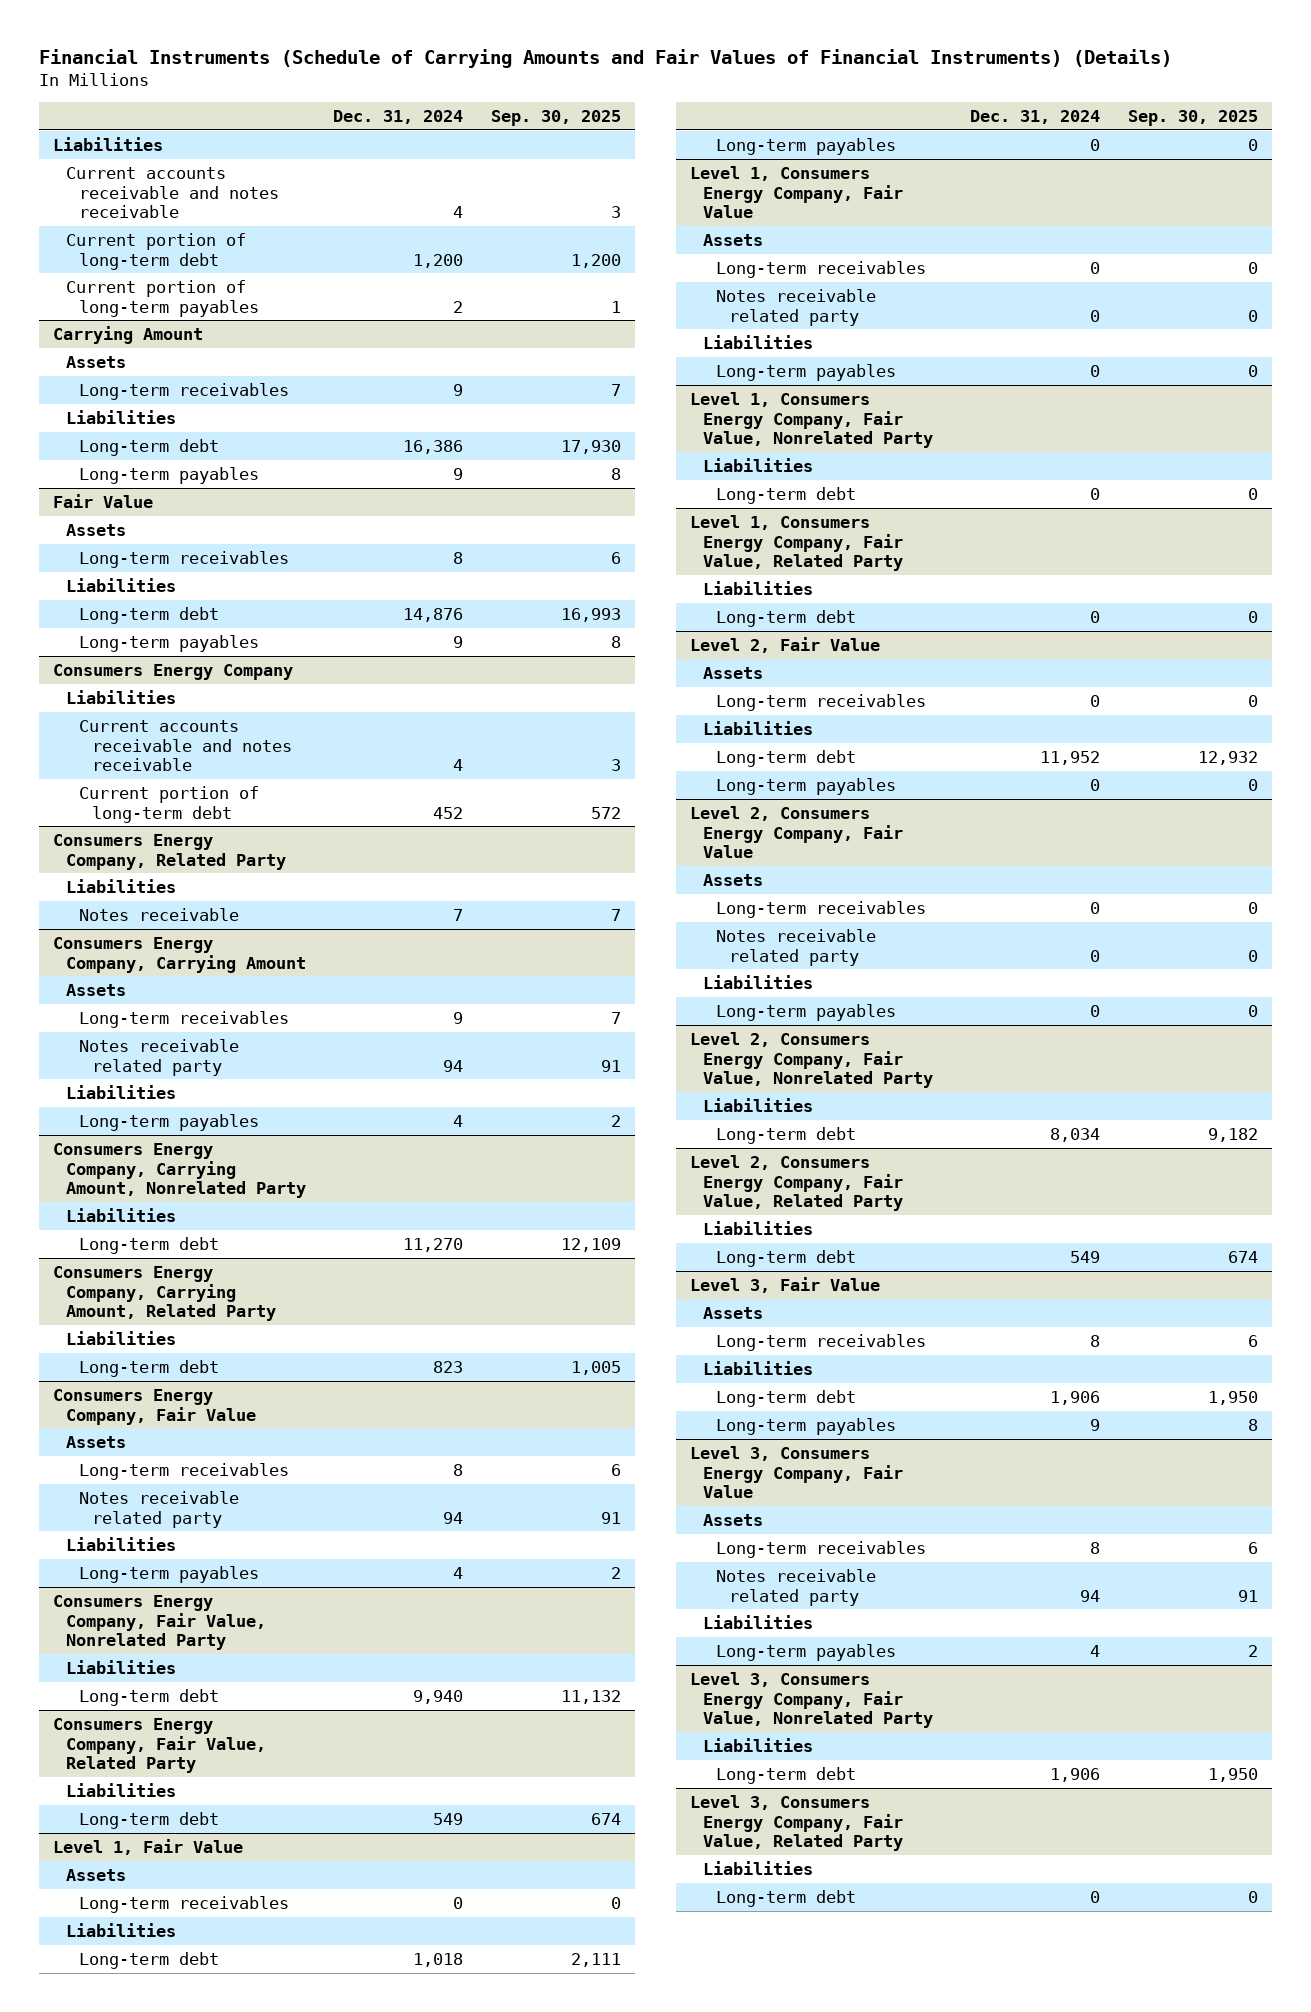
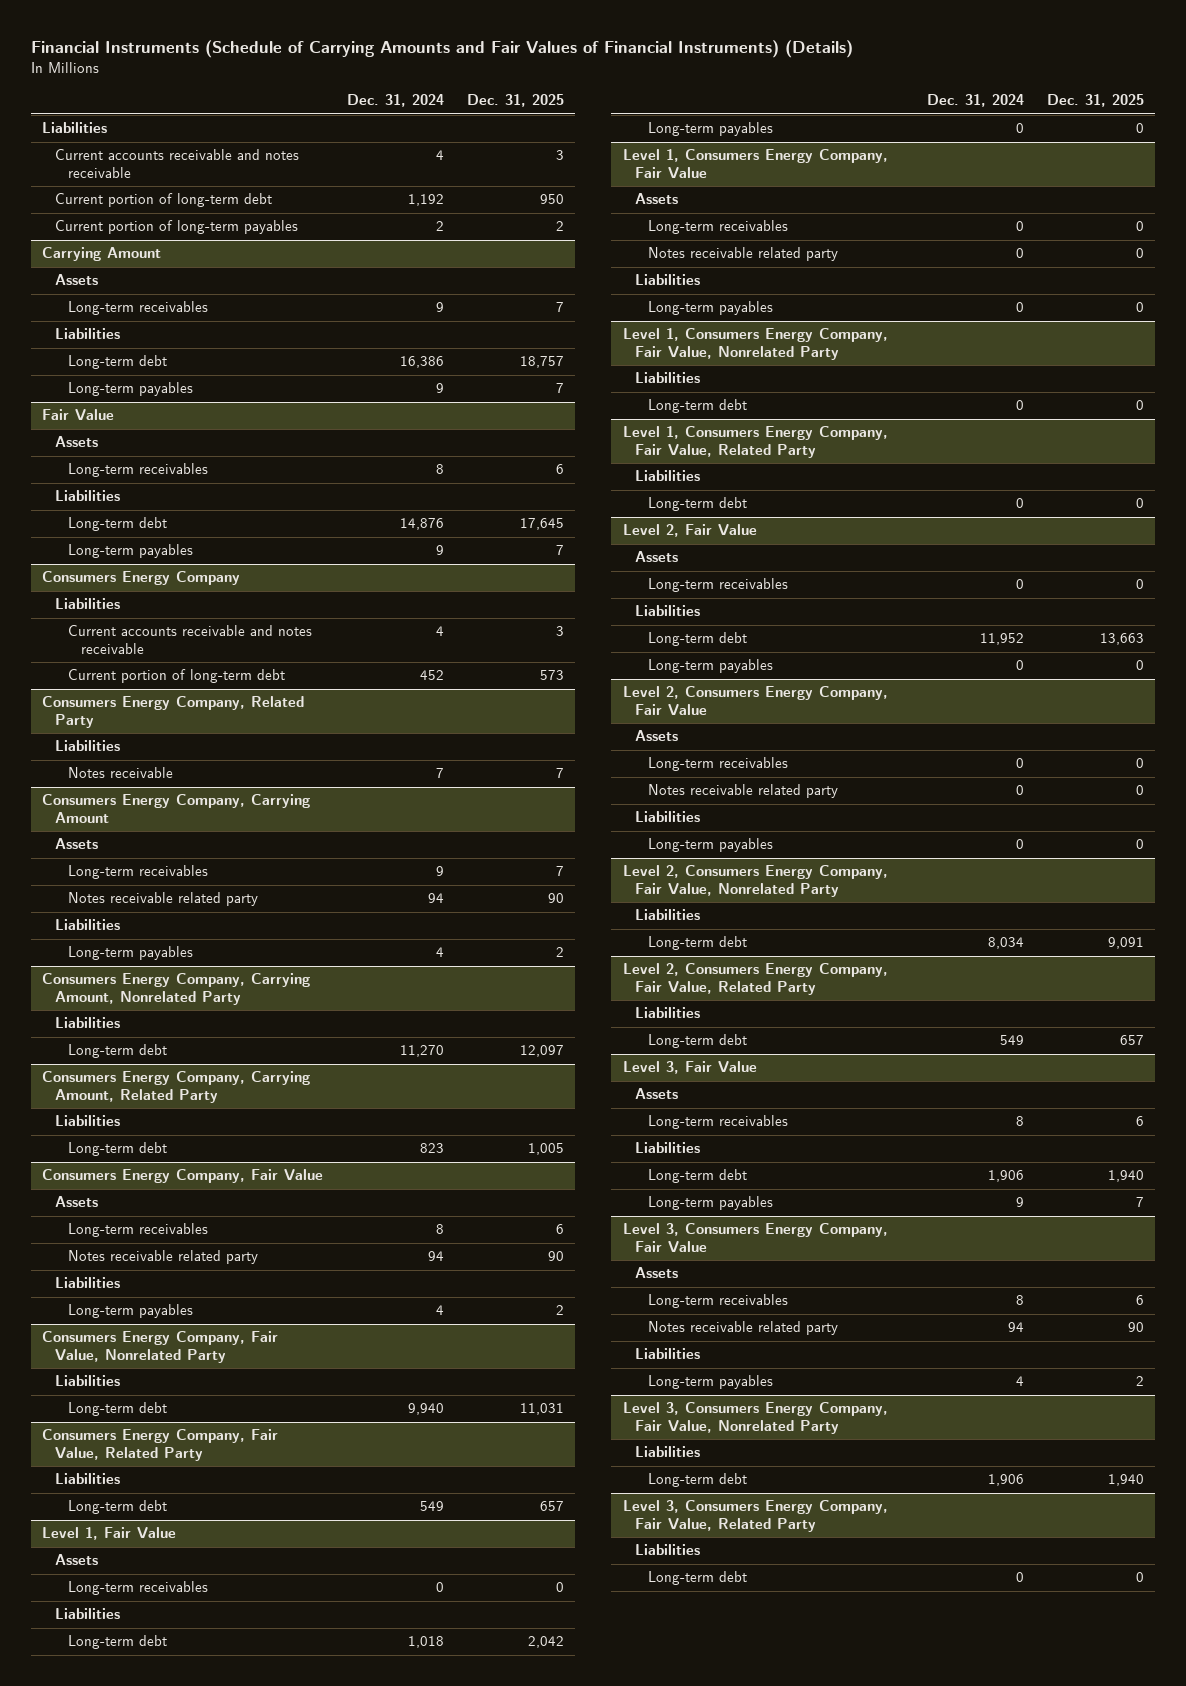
- | Dec. 31, 2024 | Sep. 30, 2025
+ | Dec. 31, 2024 | Dec. 31, 2025
- Current portion of long-term debt | 1,200 | 1,200
+ Current portion of long-term debt | 1,192 | 950

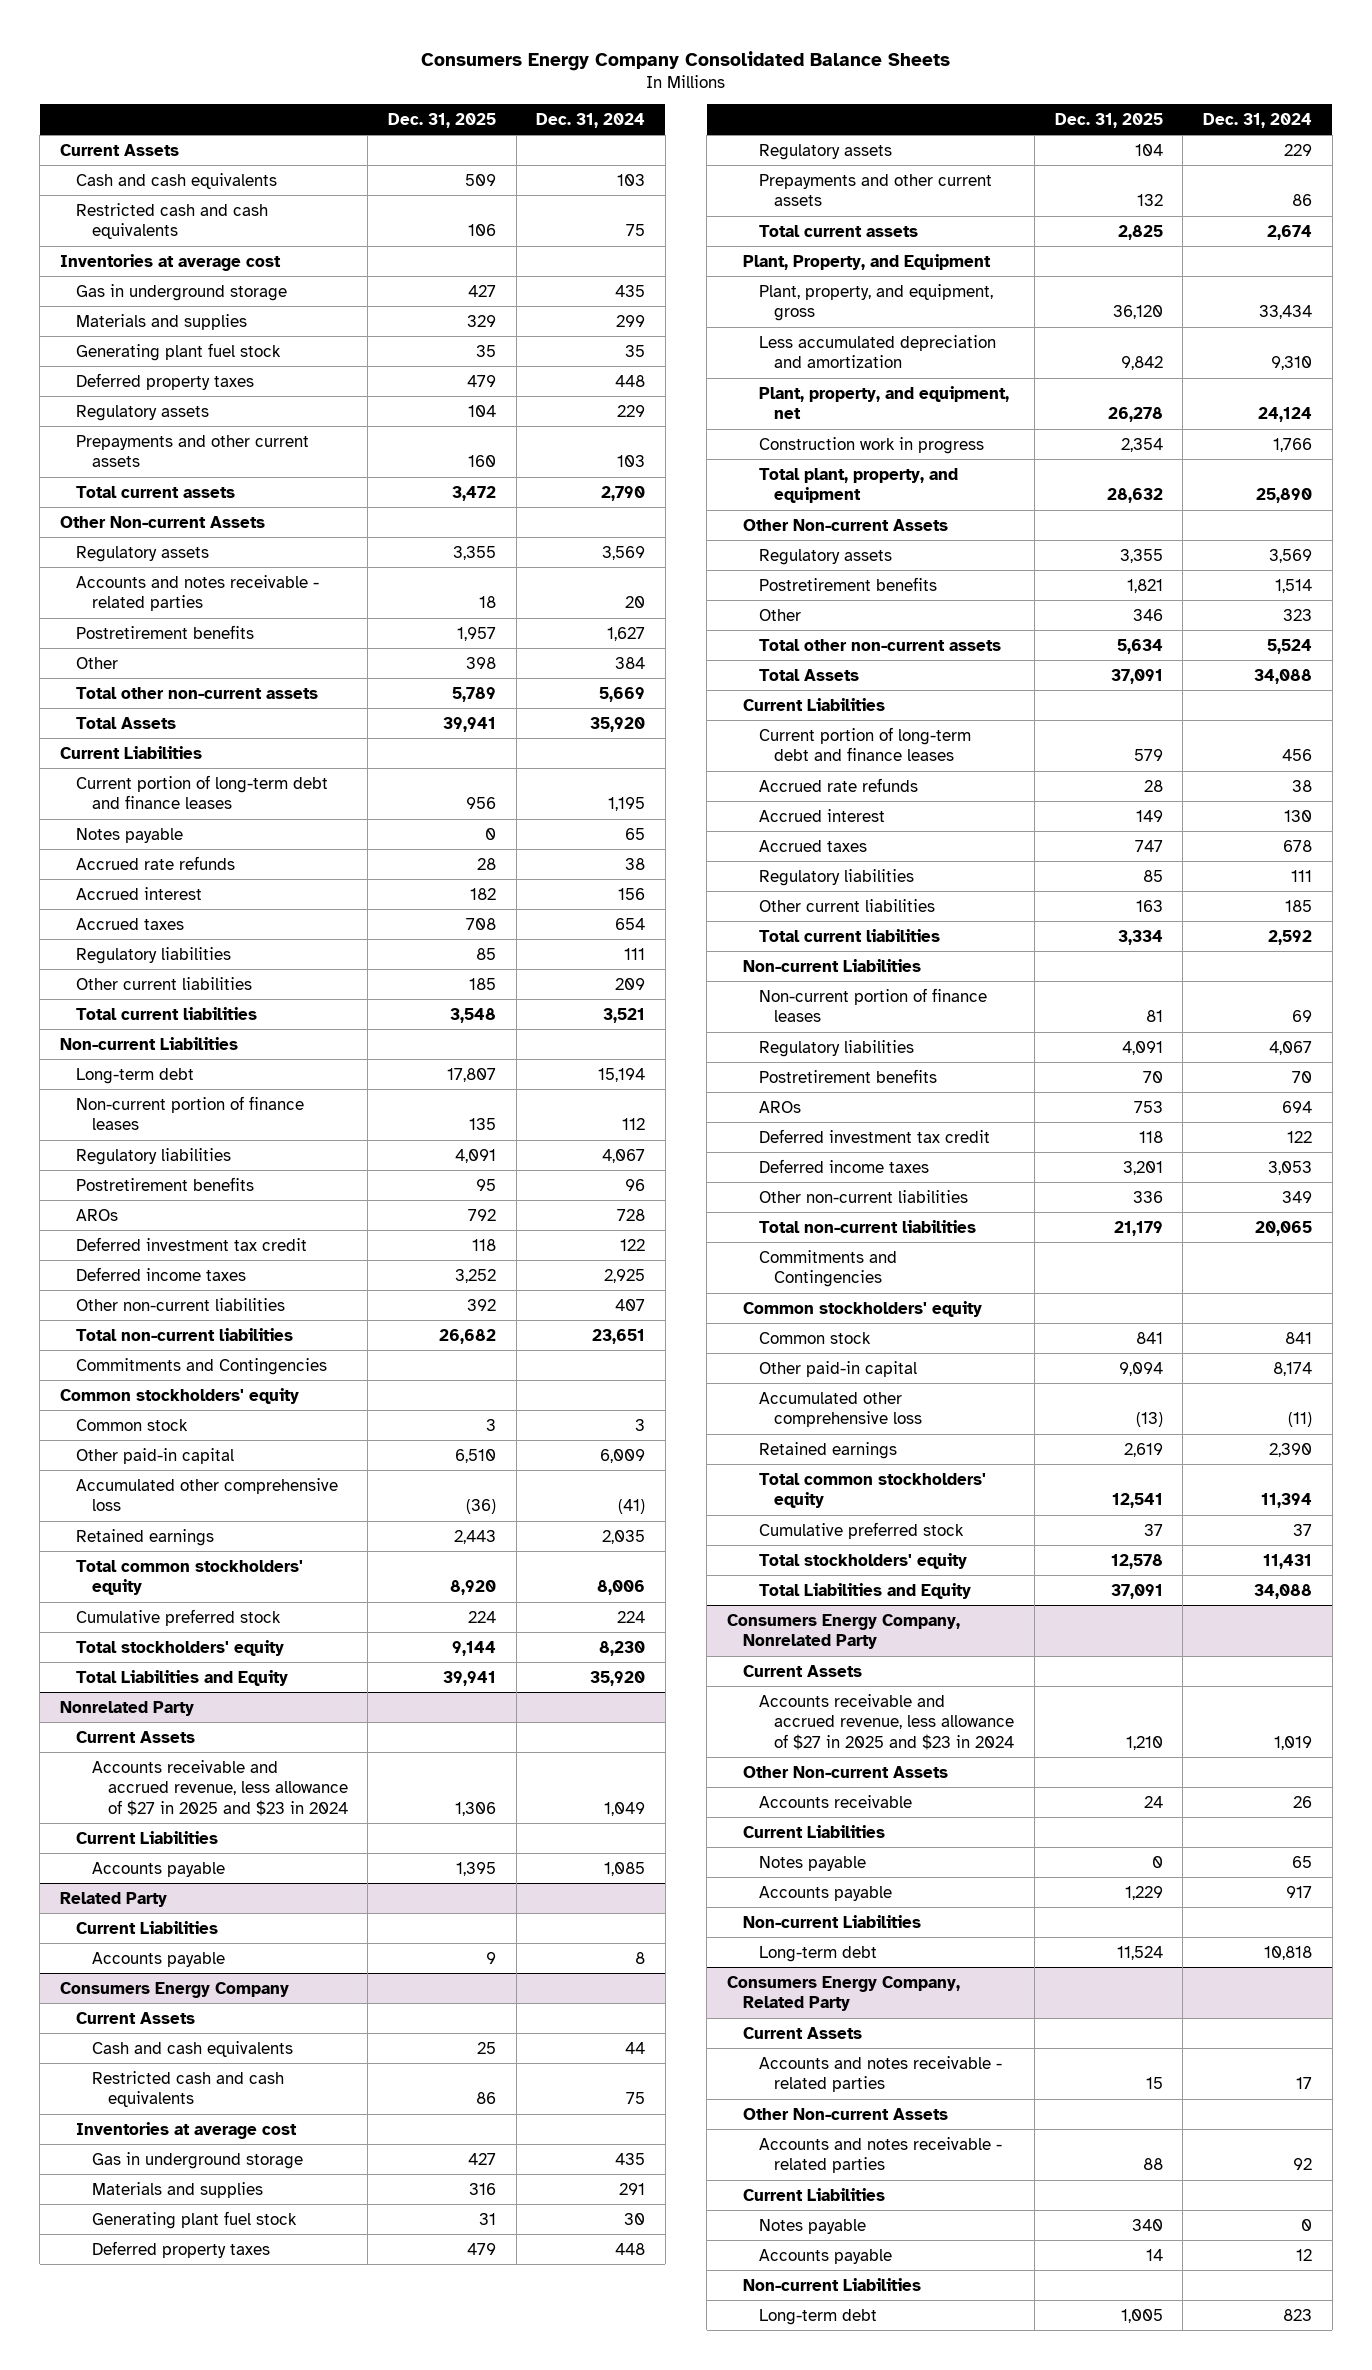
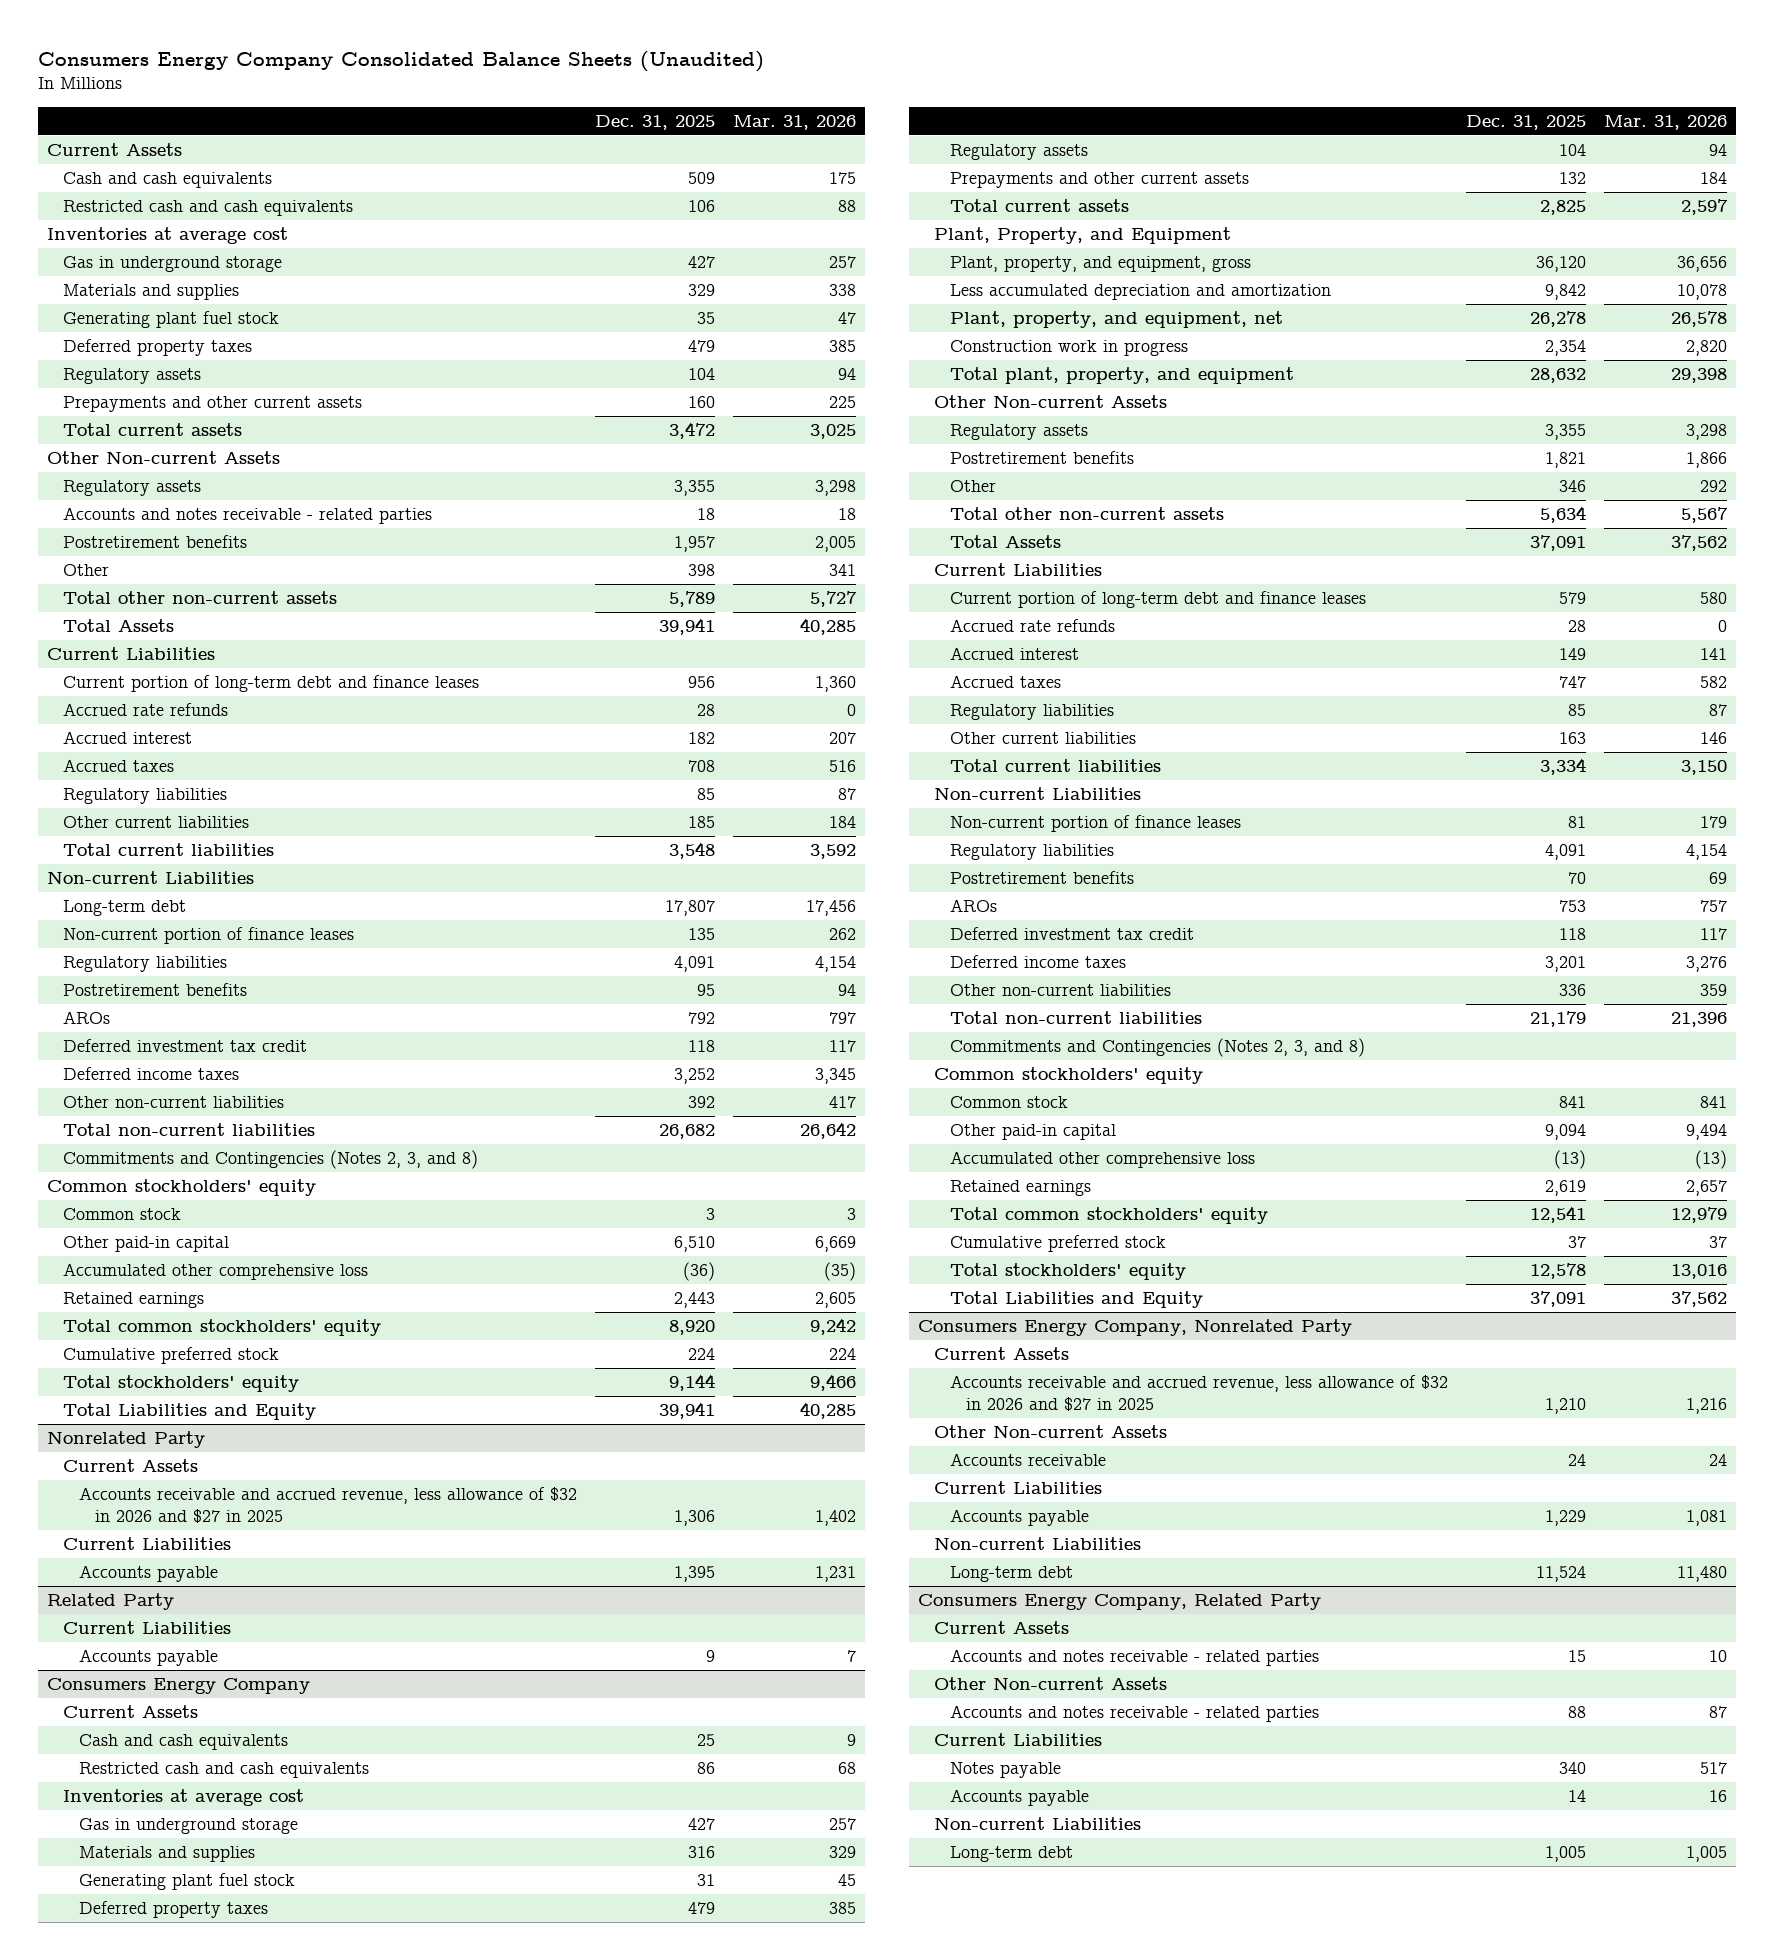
- Consumers Energy Company Consolidated Balance Sheets
+ Consumers Energy Company Consolidated Balance Sheets (Unaudited)
- | Dec. 31, 2025 | Dec. 31, 2024
+ | Dec. 31, 2025 | Mar. 31, 2026
- Notes payable | 0 | 65
- Commitments and Contingencies
+ Commitments and Contingencies (Notes 2, 3, and 8)
@ Nonrelated Party
- Accounts receivable and accrued revenue, less allowance of $27 in 2025 and $23 in 2024 | 1,306 | 1,049
+ Accounts receivable and accrued revenue, less allowance of $32 in 2026 and $27 in 2025 | 1,306 | 1,402
@ Consumers Energy Company
- Commitments and Contingencies
+ Commitments and Contingencies (Notes 2, 3, and 8)
@ Consumers Energy Company, Nonrelated Party
- Accounts receivable and accrued revenue, less allowance of $27 in 2025 and $23 in 2024 | 1,210 | 1,019
+ Accounts receivable and accrued revenue, less allowance of $32 in 2026 and $27 in 2025 | 1,210 | 1,216
- Notes payable | 0 | 65

